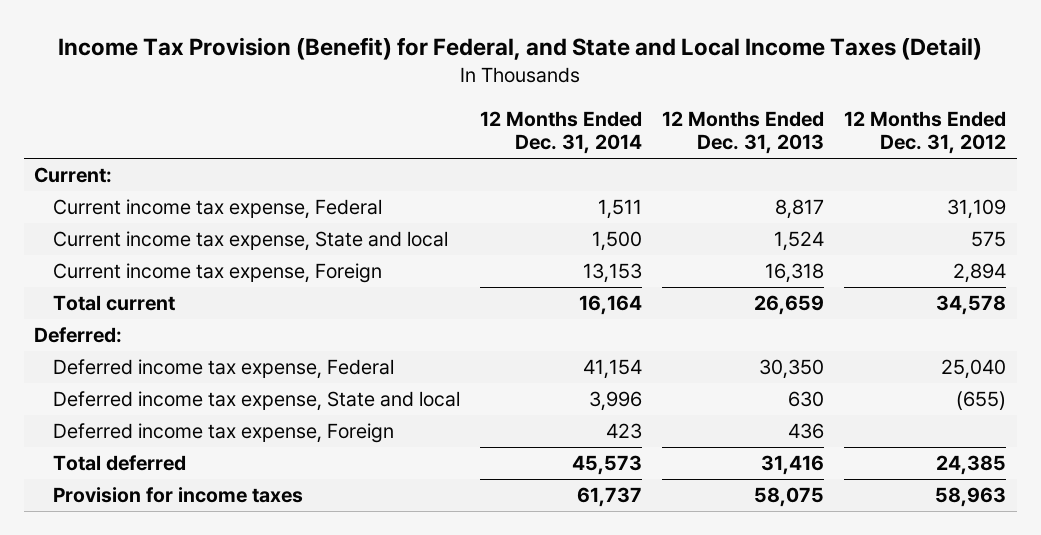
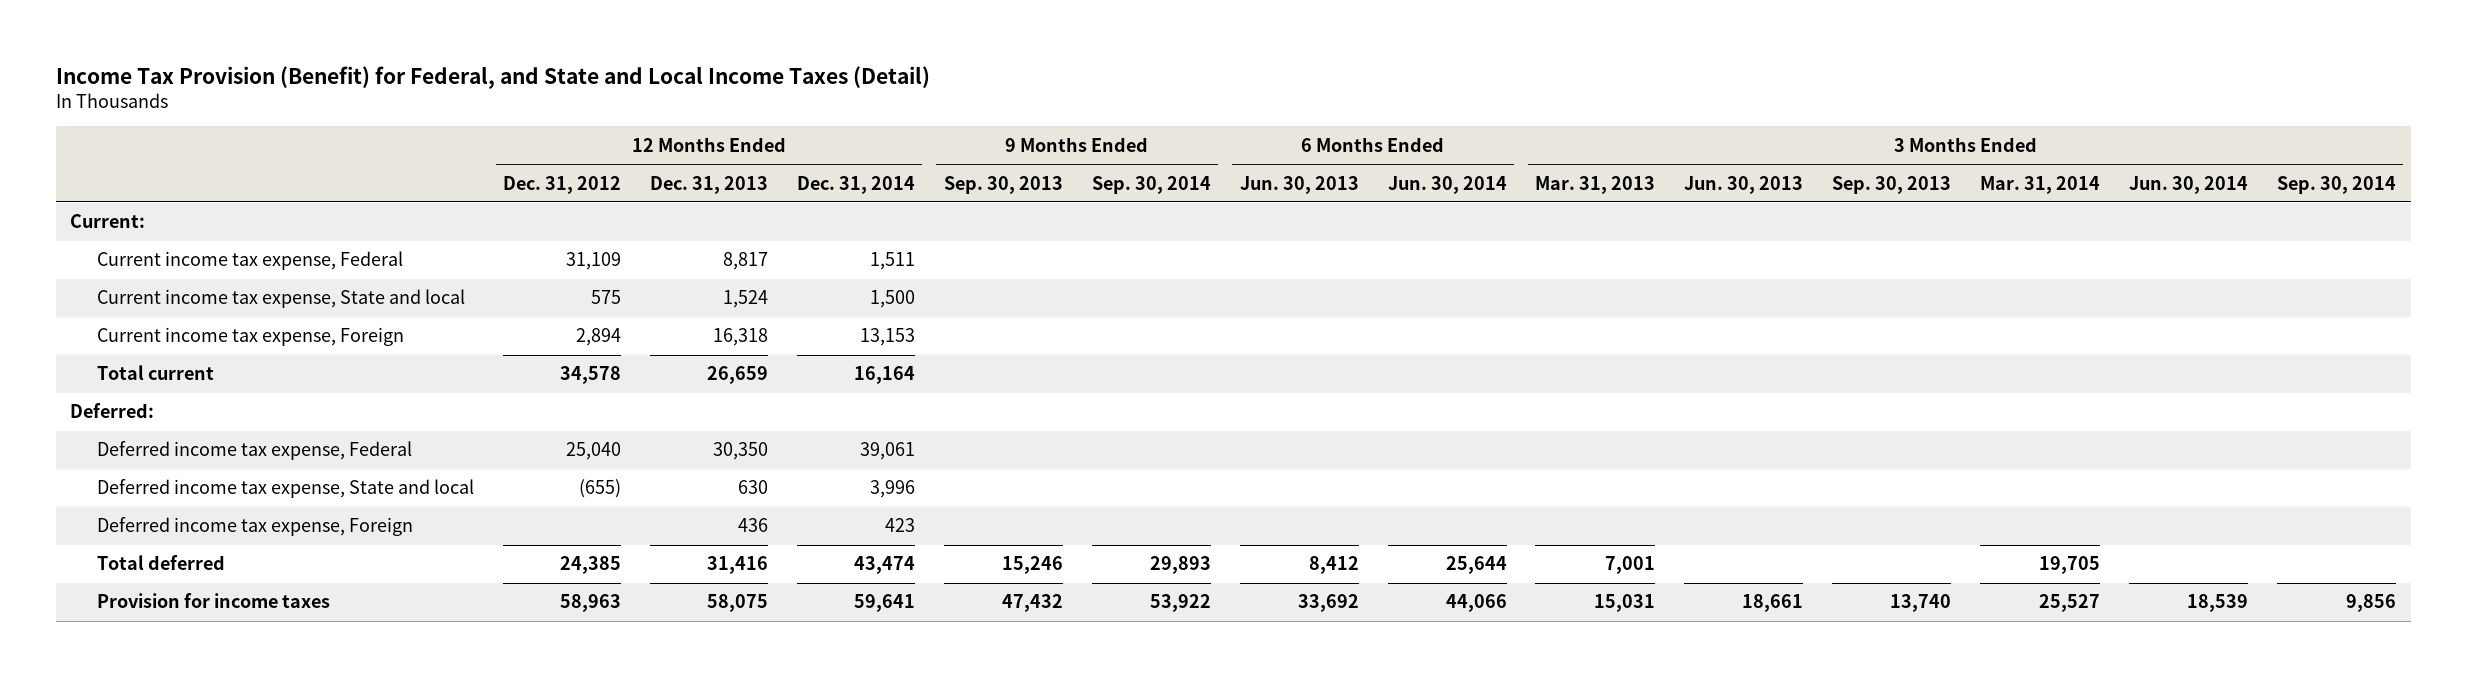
- | 12 Months Ended Dec. 31, 2014 | 12 Months Ended Dec. 31, 2013 | 12 Months Ended Dec. 31, 2012
+ | 12 Months Ended Dec. 31, 2012 | 12 Months Ended Dec. 31, 2013 | 12 Months Ended Dec. 31, 2014 | 9 Months Ended Sep. 30, 2013 | 9 Months Ended Sep. 30, 2014 | 6 Months Ended Jun. 30, 2013 | 6 Months Ended Jun. 30, 2014 | 3 Months Ended Mar. 31, 2013 | 3 Months Ended Jun. 30, 2013 | 3 Months Ended Sep. 30, 2013 | 3 Months Ended Mar. 31, 2014 | 3 Months Ended Jun. 30, 2014 | 3 Months Ended Sep. 30, 2014
- Deferred income tax expense, Federal | 41,154 | 30,350 | 25,040
+ Deferred income tax expense, Federal | 25,040 | 30,350 | 39,061 | | | | | | | | | |
- Total deferred | 45,573 | 31,416 | 24,385
- Provision for income taxes | 61,737 | 58,075 | 58,963
+ Total deferred | 24,385 | 31,416 | 43,474 | 15,246 | 29,893 | 8,412 | 25,644 | 7,001 | | | 19,705 | |
+ Provision for income taxes | 58,963 | 58,075 | 59,641 | 47,432 | 53,922 | 33,692 | 44,066 | 15,031 | 18,661 | 13,740 | 25,527 | 18,539 | 9,856

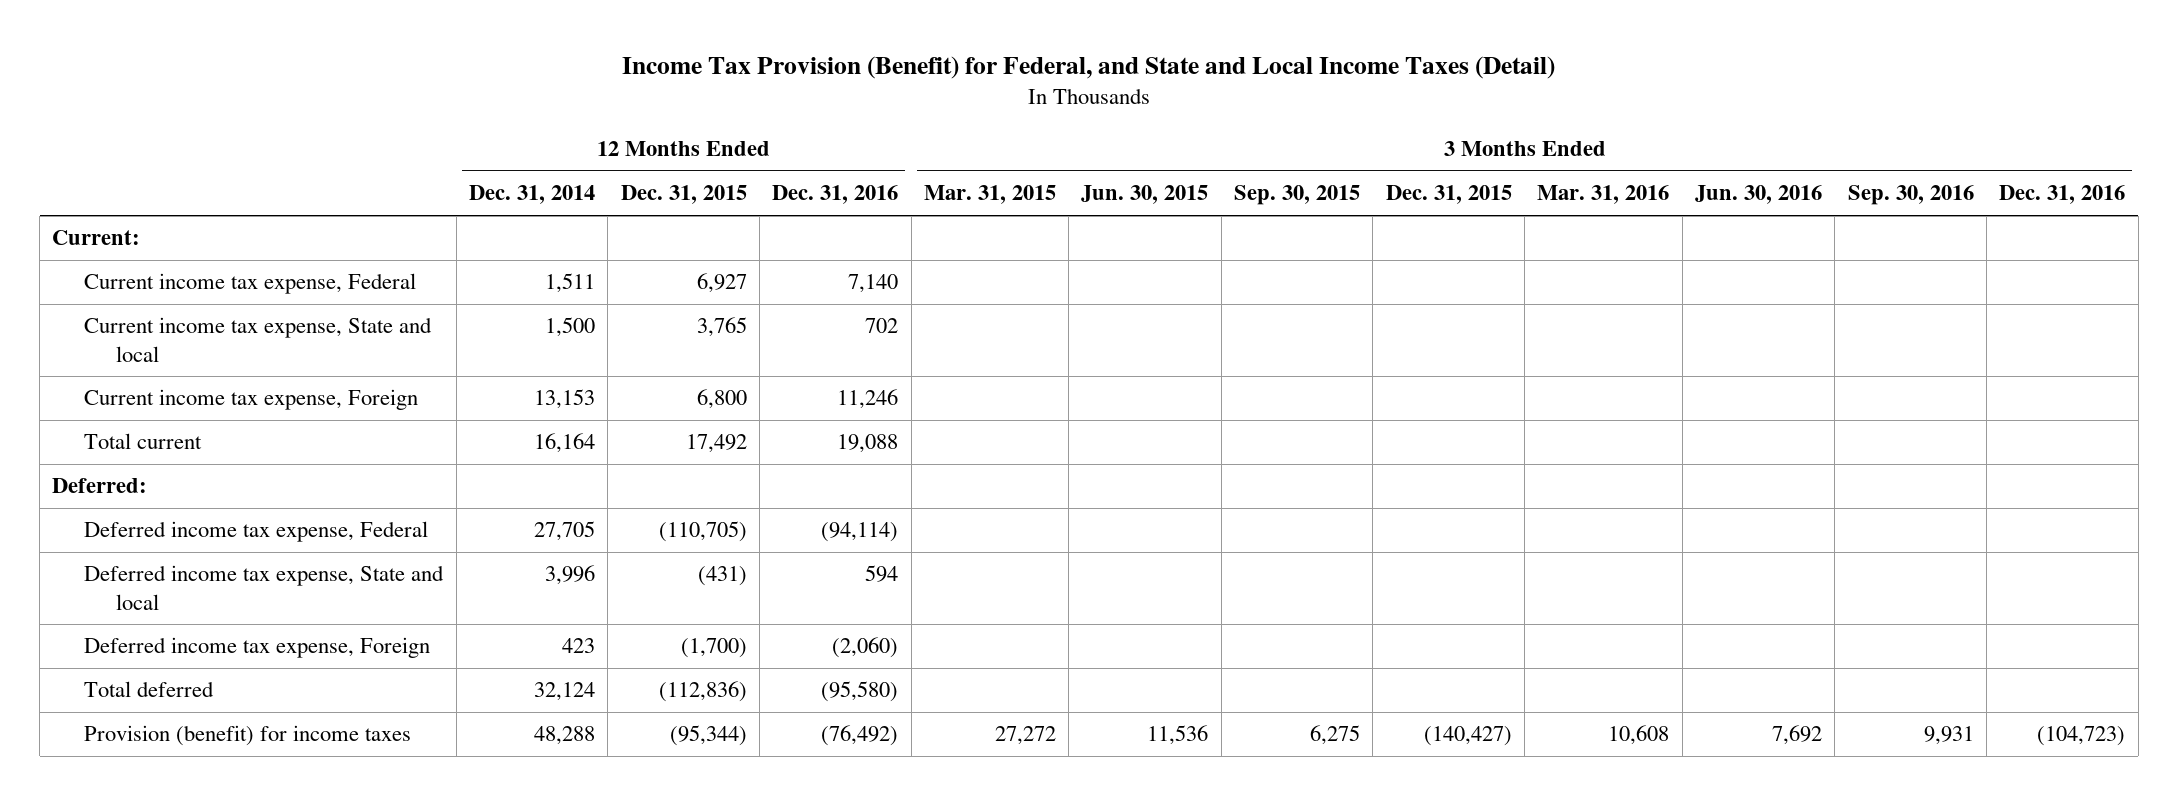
- | 12 Months Ended Dec. 31, 2012 | 12 Months Ended Dec. 31, 2013 | 12 Months Ended Dec. 31, 2014 | 9 Months Ended Sep. 30, 2013 | 9 Months Ended Sep. 30, 2014 | 6 Months Ended Jun. 30, 2013 | 6 Months Ended Jun. 30, 2014 | 3 Months Ended Mar. 31, 2013 | 3 Months Ended Jun. 30, 2013 | 3 Months Ended Sep. 30, 2013 | 3 Months Ended Mar. 31, 2014 | 3 Months Ended Jun. 30, 2014 | 3 Months Ended Sep. 30, 2014
+ | 12 Months Ended Dec. 31, 2014 | 12 Months Ended Dec. 31, 2015 | 12 Months Ended Dec. 31, 2016 | 3 Months Ended Mar. 31, 2015 | 3 Months Ended Jun. 30, 2015 | 3 Months Ended Sep. 30, 2015 | 3 Months Ended Dec. 31, 2015 | 3 Months Ended Mar. 31, 2016 | 3 Months Ended Jun. 30, 2016 | 3 Months Ended Sep. 30, 2016 | 3 Months Ended Dec. 31, 2016
- Deferred income tax expense, Federal | 25,040 | 30,350 | 39,061 | | | | | | | | | |
+ Deferred income tax expense, Federal | 27,705 | (110,705) | (94,114) | | | | | | | |
- Total deferred | 24,385 | 31,416 | 43,474 | 15,246 | 29,893 | 8,412 | 25,644 | 7,001 | | | 19,705 | |
- Provision for income taxes | 58,963 | 58,075 | 59,641 | 47,432 | 53,922 | 33,692 | 44,066 | 15,031 | 18,661 | 13,740 | 25,527 | 18,539 | 9,856
+ Total deferred | 32,124 | (112,836) | (95,580) | | | | | | | |
+ Provision (benefit) for income taxes | 48,288 | (95,344) | (76,492) | 27,272 | 11,536 | 6,275 | (140,427) | 10,608 | 7,692 | 9,931 | (104,723)

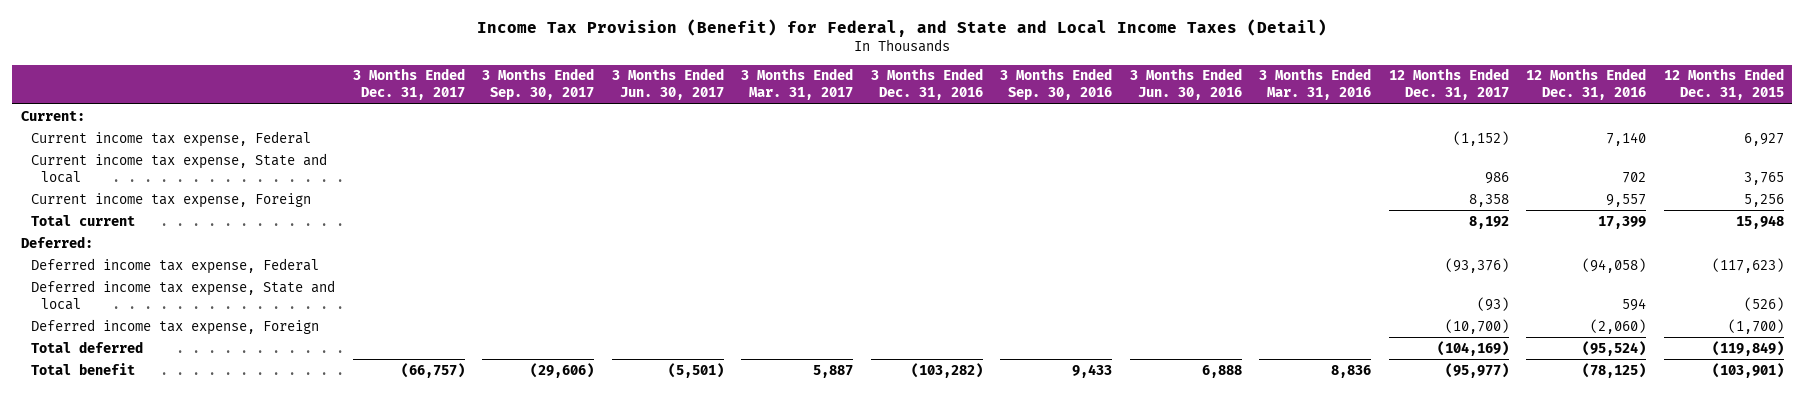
- | 12 Months Ended Dec. 31, 2014 | 12 Months Ended Dec. 31, 2015 | 12 Months Ended Dec. 31, 2016 | 3 Months Ended Mar. 31, 2015 | 3 Months Ended Jun. 30, 2015 | 3 Months Ended Sep. 30, 2015 | 3 Months Ended Dec. 31, 2015 | 3 Months Ended Mar. 31, 2016 | 3 Months Ended Jun. 30, 2016 | 3 Months Ended Sep. 30, 2016 | 3 Months Ended Dec. 31, 2016
+ | 3 Months Ended Dec. 31, 2017 | 3 Months Ended Sep. 30, 2017 | 3 Months Ended Jun. 30, 2017 | 3 Months Ended Mar. 31, 2017 | 3 Months Ended Dec. 31, 2016 | 3 Months Ended Sep. 30, 2016 | 3 Months Ended Jun. 30, 2016 | 3 Months Ended Mar. 31, 2016 | 12 Months Ended Dec. 31, 2017 | 12 Months Ended Dec. 31, 2016 | 12 Months Ended Dec. 31, 2015
- Current income tax expense, Foreign | 13,153 | 6,800 | 11,246 | | | | | | | |
- Total current | 16,164 | 17,492 | 19,088 | | | | | | | |
+ Current income tax expense, Foreign | | | | | | | | | 8,358 | 9,557 | 5,256
+ Total current | | | | | | | | | 8,192 | 17,399 | 15,948
- Deferred income tax expense, Federal | 27,705 | (110,705) | (94,114) | | | | | | | |
- Deferred income tax expense, State and local | 3,996 | (431) | 594 | | | | | | | |
+ Deferred income tax expense, Federal | | | | | | | | | (93,376) | (94,058) | (117,623)
+ Deferred income tax expense, State and local | | | | | | | | | (93) | 594 | (526)
- Total deferred | 32,124 | (112,836) | (95,580) | | | | | | | |
- Provision (benefit) for income taxes | 48,288 | (95,344) | (76,492) | 27,272 | 11,536 | 6,275 | (140,427) | 10,608 | 7,692 | 9,931 | (104,723)
+ Total deferred | | | | | | | | | (104,169) | (95,524) | (119,849)
+ Total benefit | (66,757) | (29,606) | (5,501) | 5,887 | (103,282) | 9,433 | 6,888 | 8,836 | (95,977) | (78,125) | (103,901)

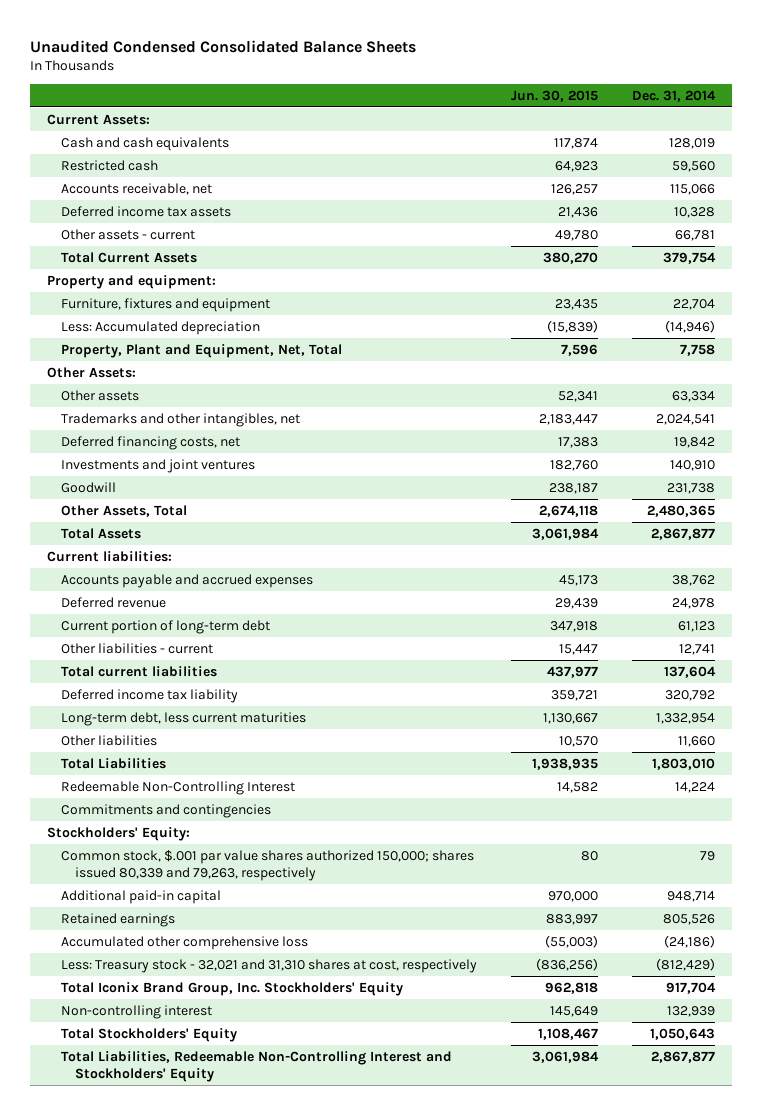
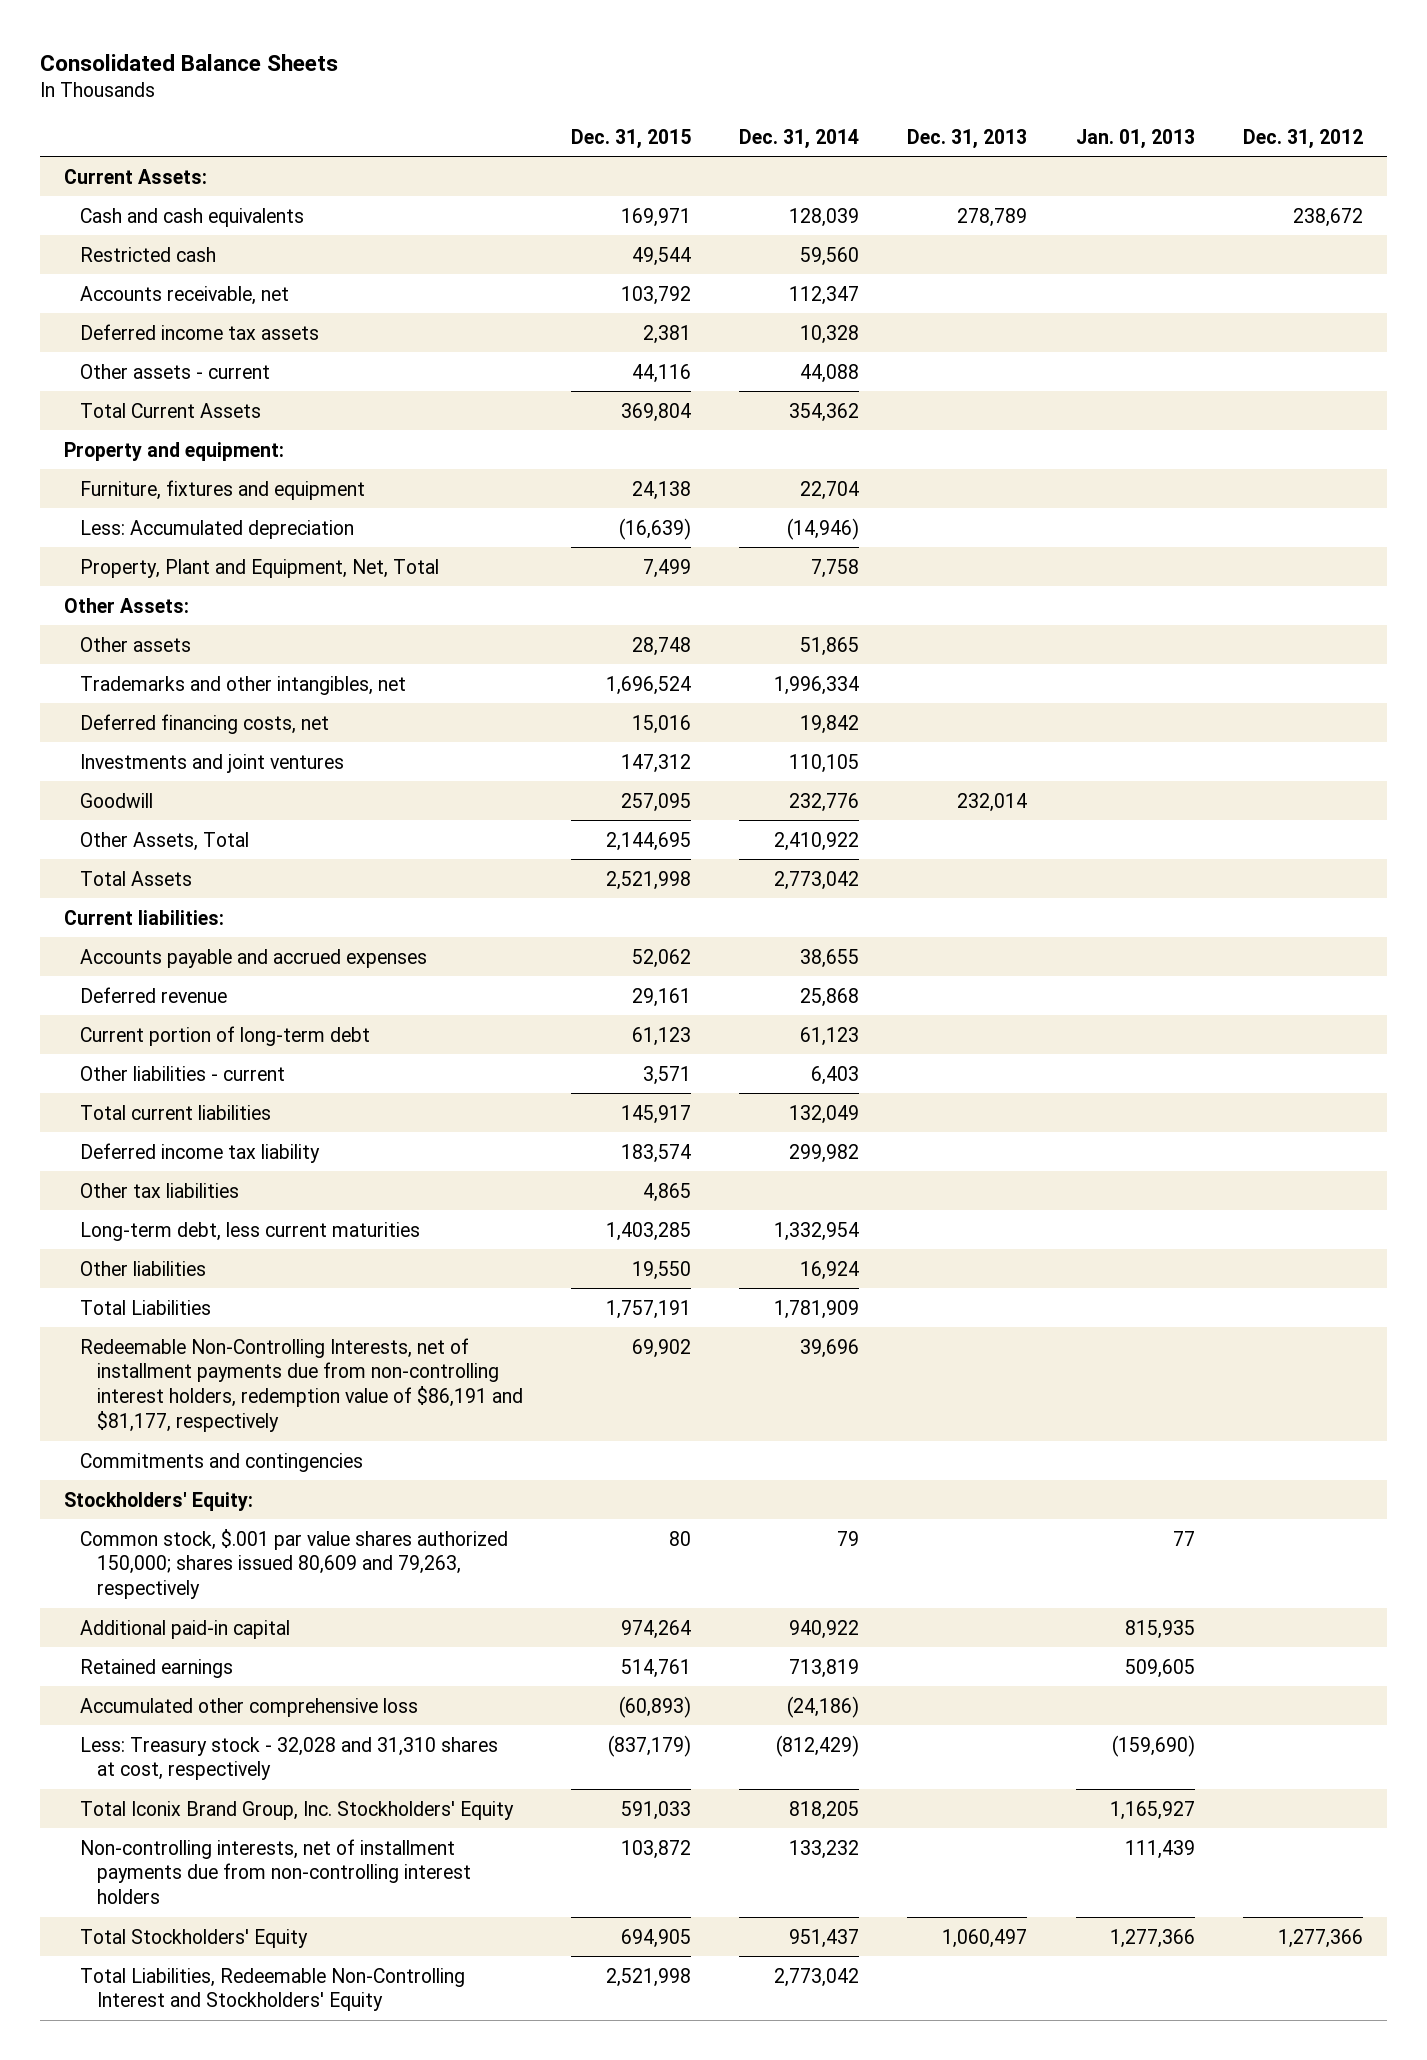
- Unaudited Condensed Consolidated Balance Sheets
+ Consolidated Balance Sheets
- | Jun. 30, 2015 | Dec. 31, 2014
+ | Dec. 31, 2015 | Dec. 31, 2014 | Dec. 31, 2013 | Jan. 01, 2013 | Dec. 31, 2012
- Cash and cash equivalents | 117,874 | 128,019
+ Cash and cash equivalents | 169,971 | 128,039 | 278,789 | | 238,672
- Accounts receivable, net | 126,257 | 115,066
+ Accounts receivable, net | 103,792 | 112,347 | | |
- Other assets - current | 49,780 | 66,781
- Total Current Assets | 380,270 | 379,754
+ Other assets - current | 44,116 | 44,088 | | |
+ Total Current Assets | 369,804 | 354,362 | | |
- Other assets | 52,341 | 63,334
- Trademarks and other intangibles, net | 2,183,447 | 2,024,541
+ Other assets | 28,748 | 51,865 | | |
+ Trademarks and other intangibles, net | 1,696,524 | 1,996,334 | | |
- Investments and joint ventures | 182,760 | 140,910
- Goodwill | 238,187 | 231,738
- Other Assets, Total | 2,674,118 | 2,480,365
- Total Assets | 3,061,984 | 2,867,877
+ Investments and joint ventures | 147,312 | 110,105 | | |
+ Goodwill | 257,095 | 232,776 | 232,014 | |
+ Other Assets, Total | 2,144,695 | 2,410,922 | | |
+ Total Assets | 2,521,998 | 2,773,042 | | |
- Accounts payable and accrued expenses | 45,173 | 38,762
- Deferred revenue | 29,439 | 24,978
+ Accounts payable and accrued expenses | 52,062 | 38,655 | | |
+ Deferred revenue | 29,161 | 25,868 | | |
- Other liabilities - current | 15,447 | 12,741
- Total current liabilities | 437,977 | 137,604
- Deferred income tax liability | 359,721 | 320,792
+ Other liabilities - current | 3,571 | 6,403 | | |
+ Total current liabilities | 145,917 | 132,049 | | |
+ Deferred income tax liability | 183,574 | 299,982 | | |
+ Other tax liabilities | 4,865 | | | |
- Other liabilities | 10,570 | 11,660
- Total Liabilities | 1,938,935 | 1,803,010
- Redeemable Non-Controlling Interest | 14,582 | 14,224
+ Other liabilities | 19,550 | 16,924 | | |
+ Total Liabilities | 1,757,191 | 1,781,909 | | |
+ Redeemable Non-Controlling Interests, net of installment payments due from non-controlling interest holders, redemption value of $86,191 and $81,177, respectively | 69,902 | 39,696 | | |
- Common stock, $.001 par value shares authorized 150,000; shares issued 80,339 and 79,263, respectively | 80 | 79
- Additional paid-in capital | 970,000 | 948,714
- Retained earnings | 883,997 | 805,526
+ Common stock, $.001 par value shares authorized 150,000; shares issued 80,609 and 79,263, respectively | 80 | 79 | | 77 |
+ Additional paid-in capital | 974,264 | 940,922 | | 815,935 |
+ Retained earnings | 514,761 | 713,819 | | 509,605 |
- Less: Treasury stock - 32,021 and 31,310 shares at cost, respectively | (836,256) | (812,429)
- Total Iconix Brand Group, Inc. Stockholders' Equity | 962,818 | 917,704
- Non-controlling interest | 145,649 | 132,939
- Total Stockholders' Equity | 1,108,467 | 1,050,643
- Total Liabilities, Redeemable Non-Controlling Interest and Stockholders' Equity | 3,061,984 | 2,867,877
+ Less: Treasury stock - 32,028 and 31,310 shares at cost, respectively | (837,179) | (812,429) | | (159,690) |
+ Total Iconix Brand Group, Inc. Stockholders' Equity | 591,033 | 818,205 | | 1,165,927 |
+ Non-controlling interests, net of installment payments due from non-controlling interest holders | 103,872 | 133,232 | | 111,439 |
+ Total Stockholders' Equity | 694,905 | 951,437 | 1,060,497 | 1,277,366 | 1,277,366
+ Total Liabilities, Redeemable Non-Controlling Interest and Stockholders' Equity | 2,521,998 | 2,773,042 | | |

